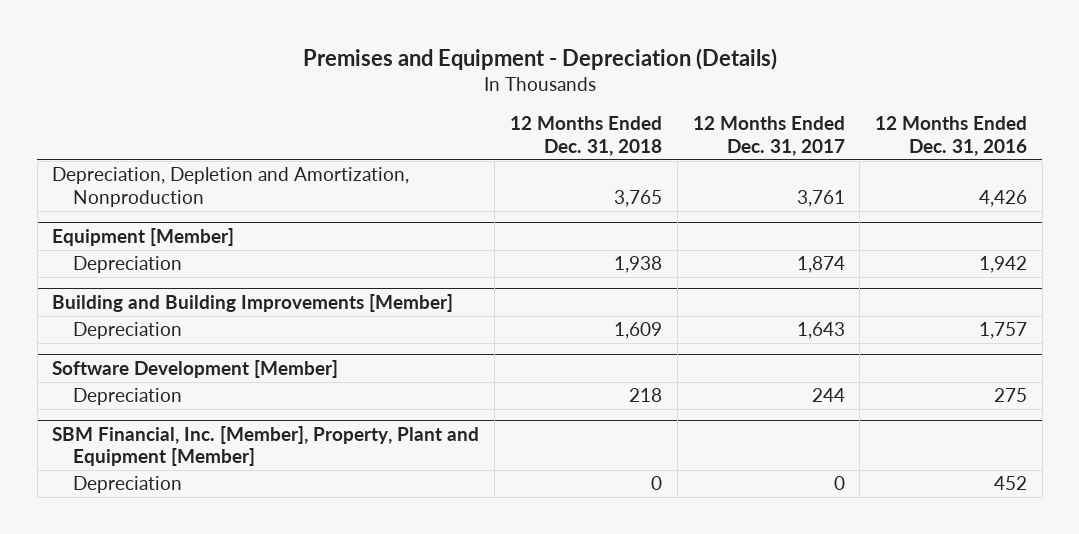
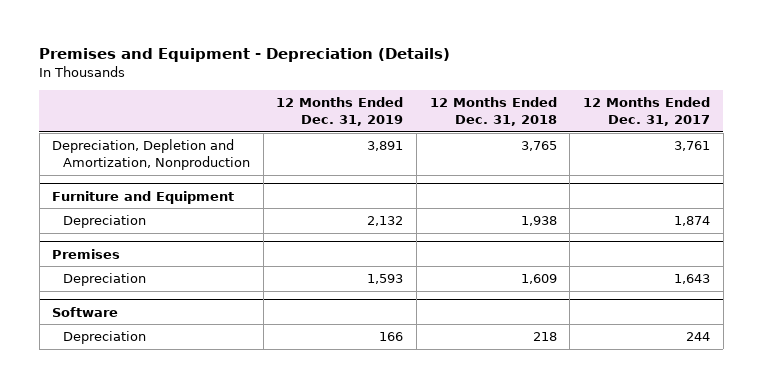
- | 12 Months Ended Dec. 31, 2018 | 12 Months Ended Dec. 31, 2017 | 12 Months Ended Dec. 31, 2016
+ | 12 Months Ended Dec. 31, 2019 | 12 Months Ended Dec. 31, 2018 | 12 Months Ended Dec. 31, 2017
- Equipment [Member]
+ Furniture and Equipment
- Building and Building Improvements [Member]
+ Premises
- Software Development [Member]
+ Software
- SBM Financial, Inc. [Member], Property, Plant and Equipment [Member]
- Depreciation | 0 | 0 | 452

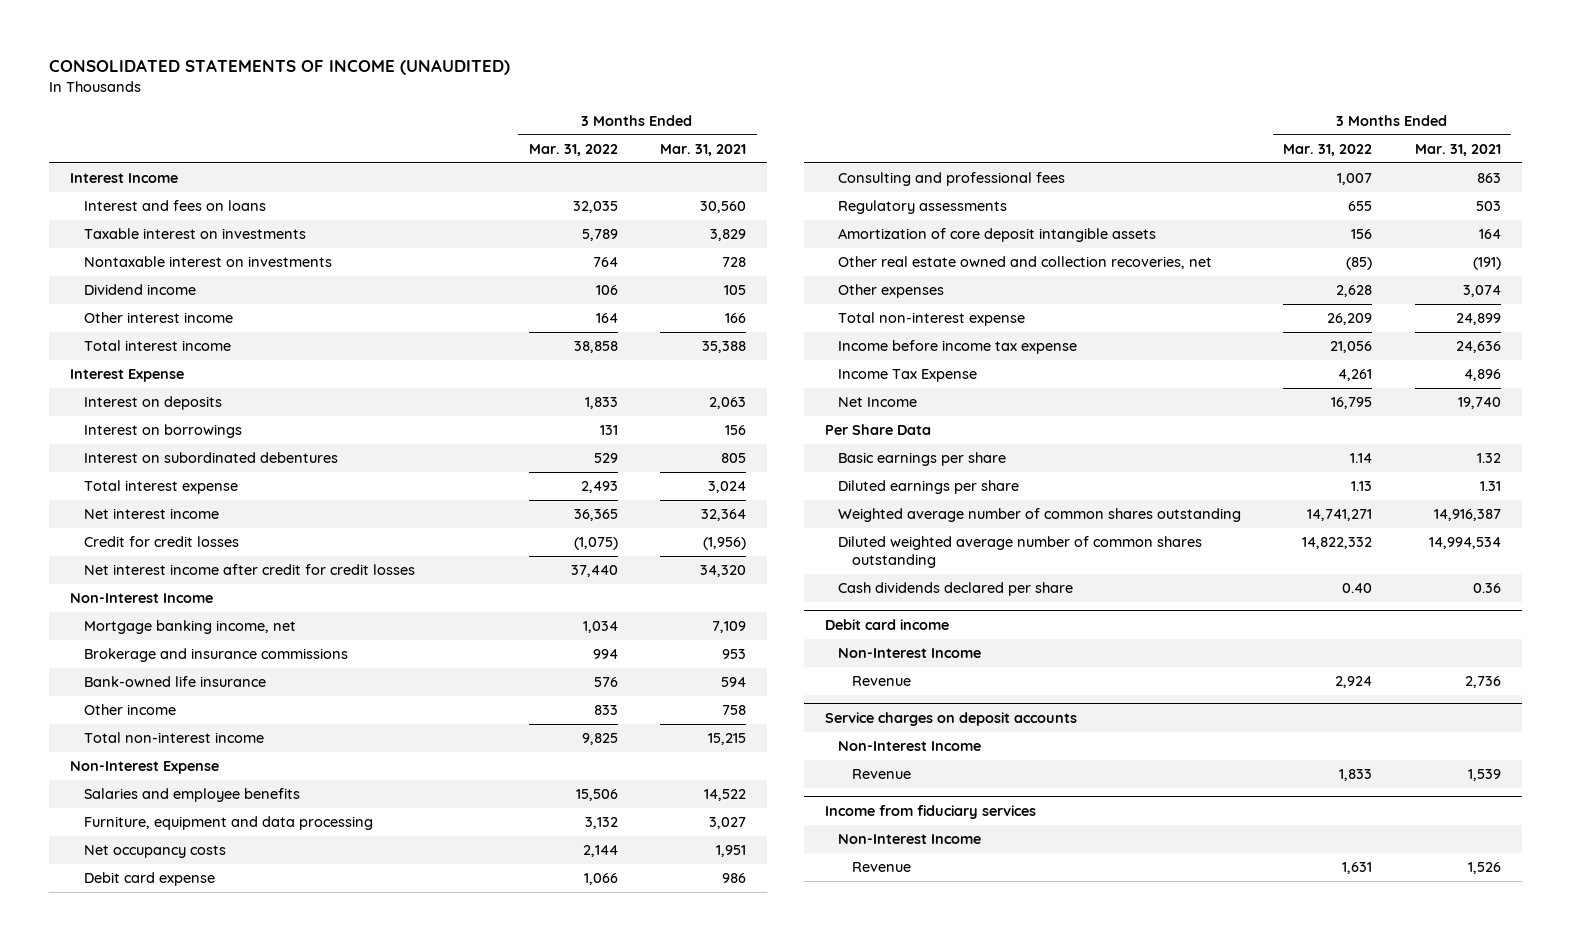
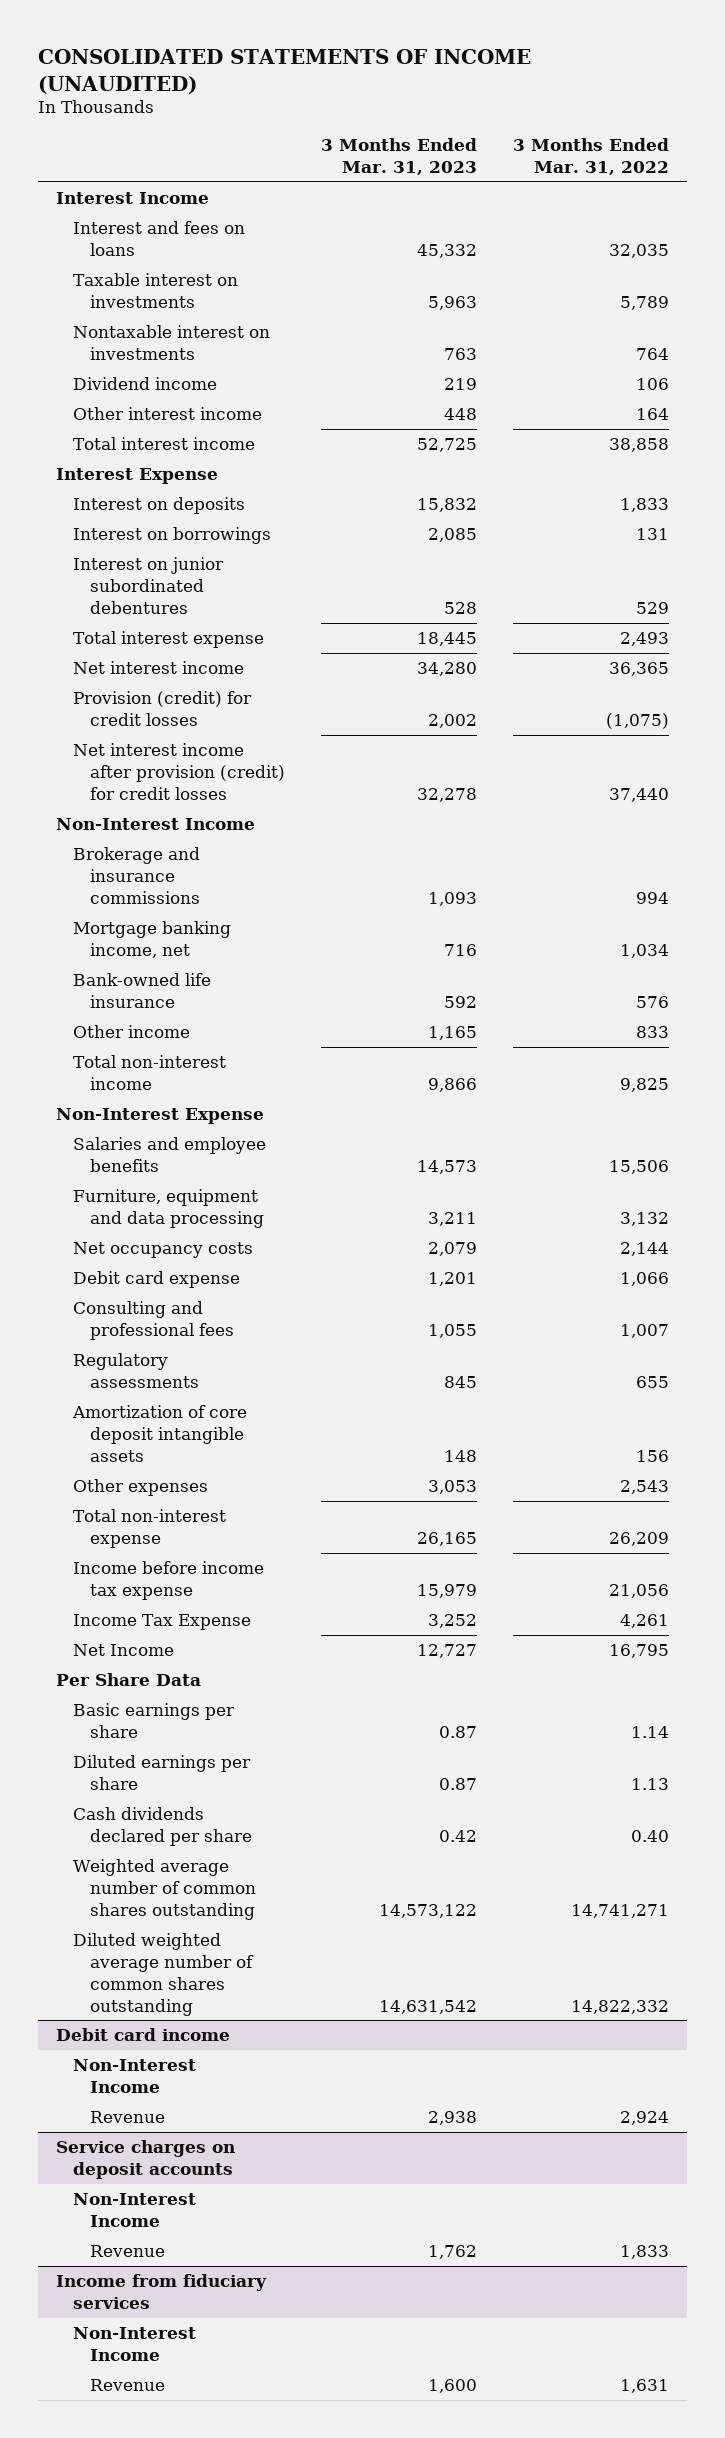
- | 3 Months Ended Mar. 31, 2022 | 3 Months Ended Mar. 31, 2021
+ | 3 Months Ended Mar. 31, 2023 | 3 Months Ended Mar. 31, 2022
- Interest on subordinated debentures | 529 | 805
+ Interest on junior subordinated debentures | 528 | 529
- Credit for credit losses | (1,075) | (1,956)
- Net interest income after credit for credit losses | 37,440 | 34,320
+ Provision (credit) for credit losses | 2,002 | (1,075)
+ Net interest income after provision (credit) for credit losses | 32,278 | 37,440
moved down: Mortgage banking income, net | 716 | 1,034
- Other real estate owned and collection recoveries, net | (85) | (191)
- Other expenses | 2,628 | 3,074
+ Other expenses | 3,053 | 2,543
moved up: Cash dividends declared per share | 0.42 | 0.40

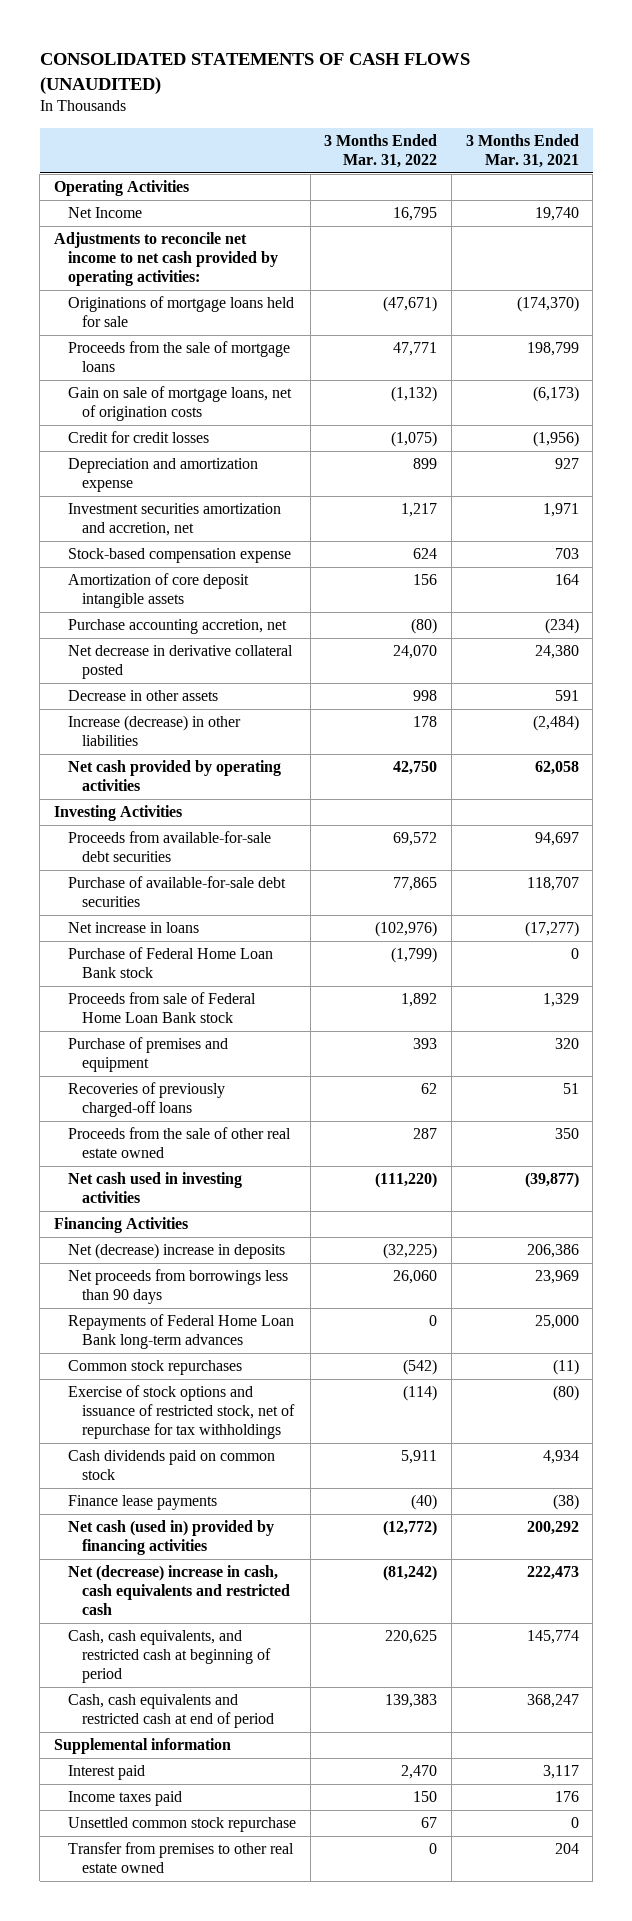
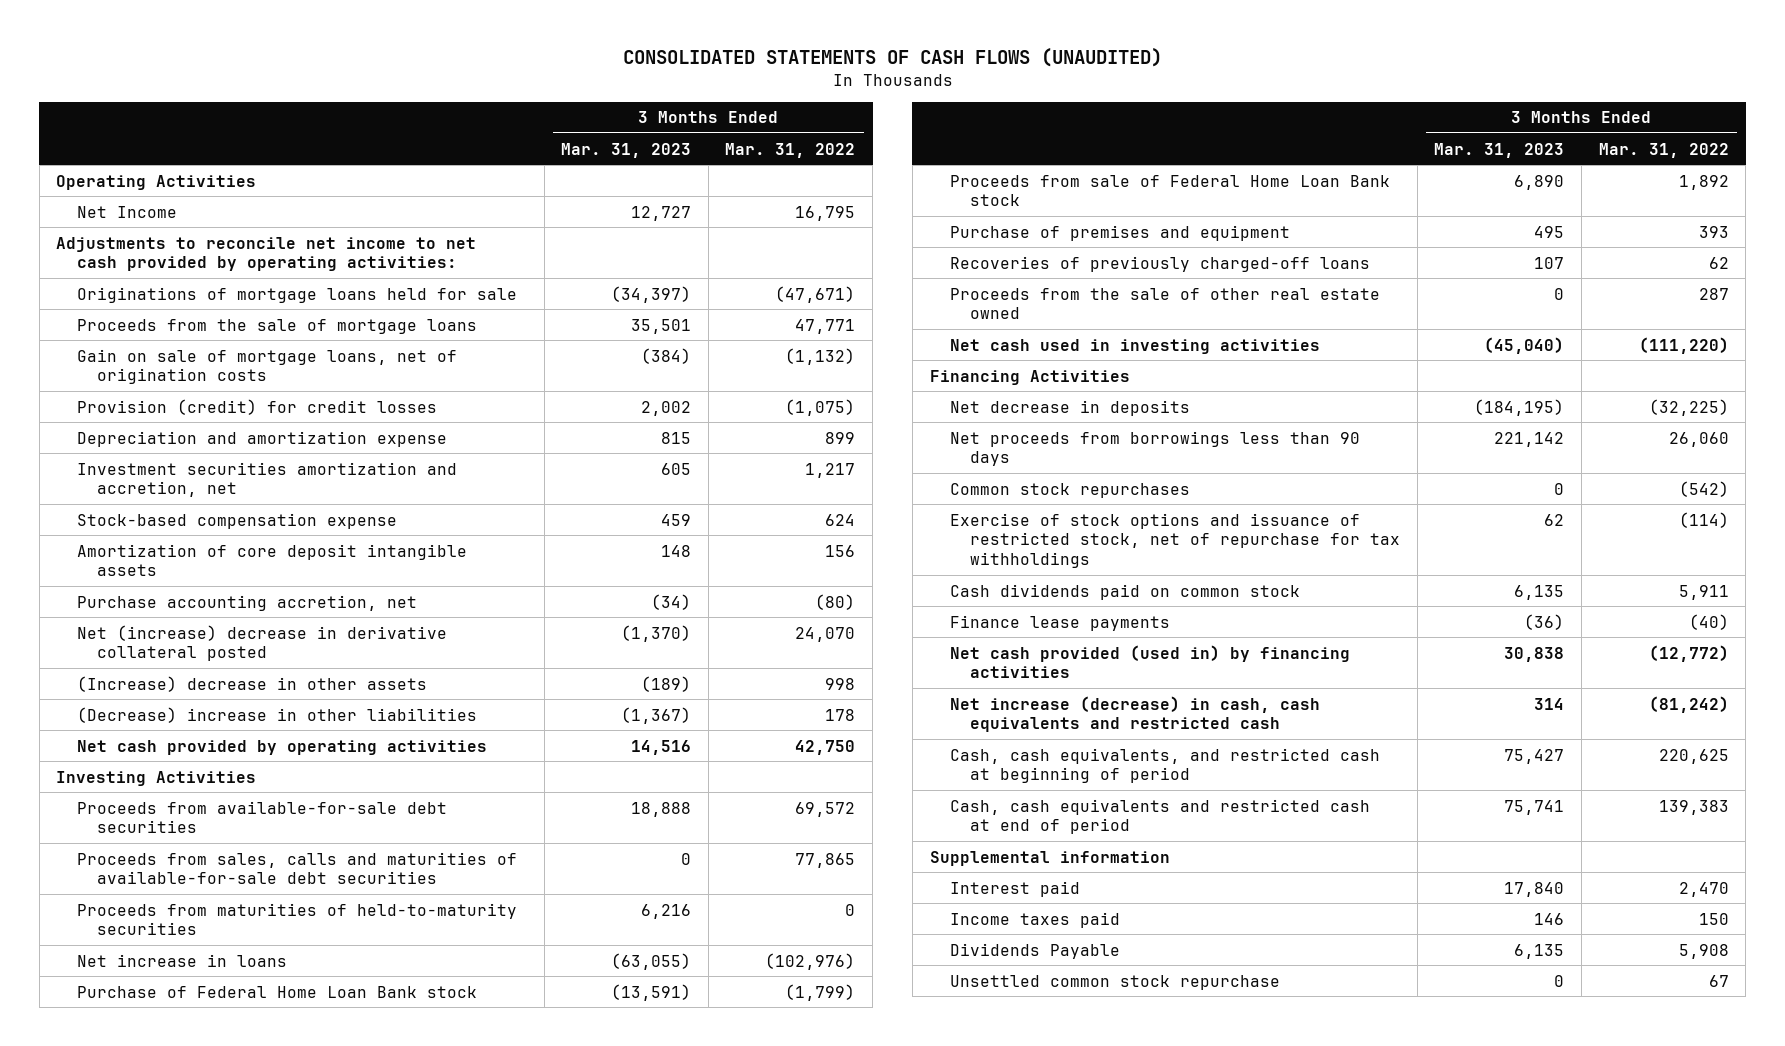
- | 3 Months Ended Mar. 31, 2022 | 3 Months Ended Mar. 31, 2021
+ | 3 Months Ended Mar. 31, 2023 | 3 Months Ended Mar. 31, 2022
- Credit for credit losses | (1,075) | (1,956)
+ Provision (credit) for credit losses | 2,002 | (1,075)
- Net decrease in derivative collateral posted | 24,070 | 24,380
- Decrease in other assets | 998 | 591
- Increase (decrease) in other liabilities | 178 | (2,484)
+ Net (increase) decrease in derivative collateral posted | (1,370) | 24,070
+ (Increase) decrease in other assets | (189) | 998
+ (Decrease) increase in other liabilities | (1,367) | 178
- Purchase of available-for-sale debt securities | 77,865 | 118,707
+ Proceeds from sales, calls and maturities of available-for-sale debt securities | 0 | 77,865
+ Proceeds from maturities of held-to-maturity securities | 6,216 | 0
- Net (decrease) increase in deposits | (32,225) | 206,386
+ Net decrease in deposits | (184,195) | (32,225)
- Repayments of Federal Home Loan Bank long-term advances | 0 | 25,000
- Net cash (used in) provided by financing activities | (12,772) | 200,292
- Net (decrease) increase in cash, cash equivalents and restricted cash | (81,242) | 222,473
+ Net cash provided (used in) by financing activities | 30,838 | (12,772)
+ Net increase (decrease) in cash, cash equivalents and restricted cash | 314 | (81,242)
+ Dividends Payable | 6,135 | 5,908
- Transfer from premises to other real estate owned | 0 | 204

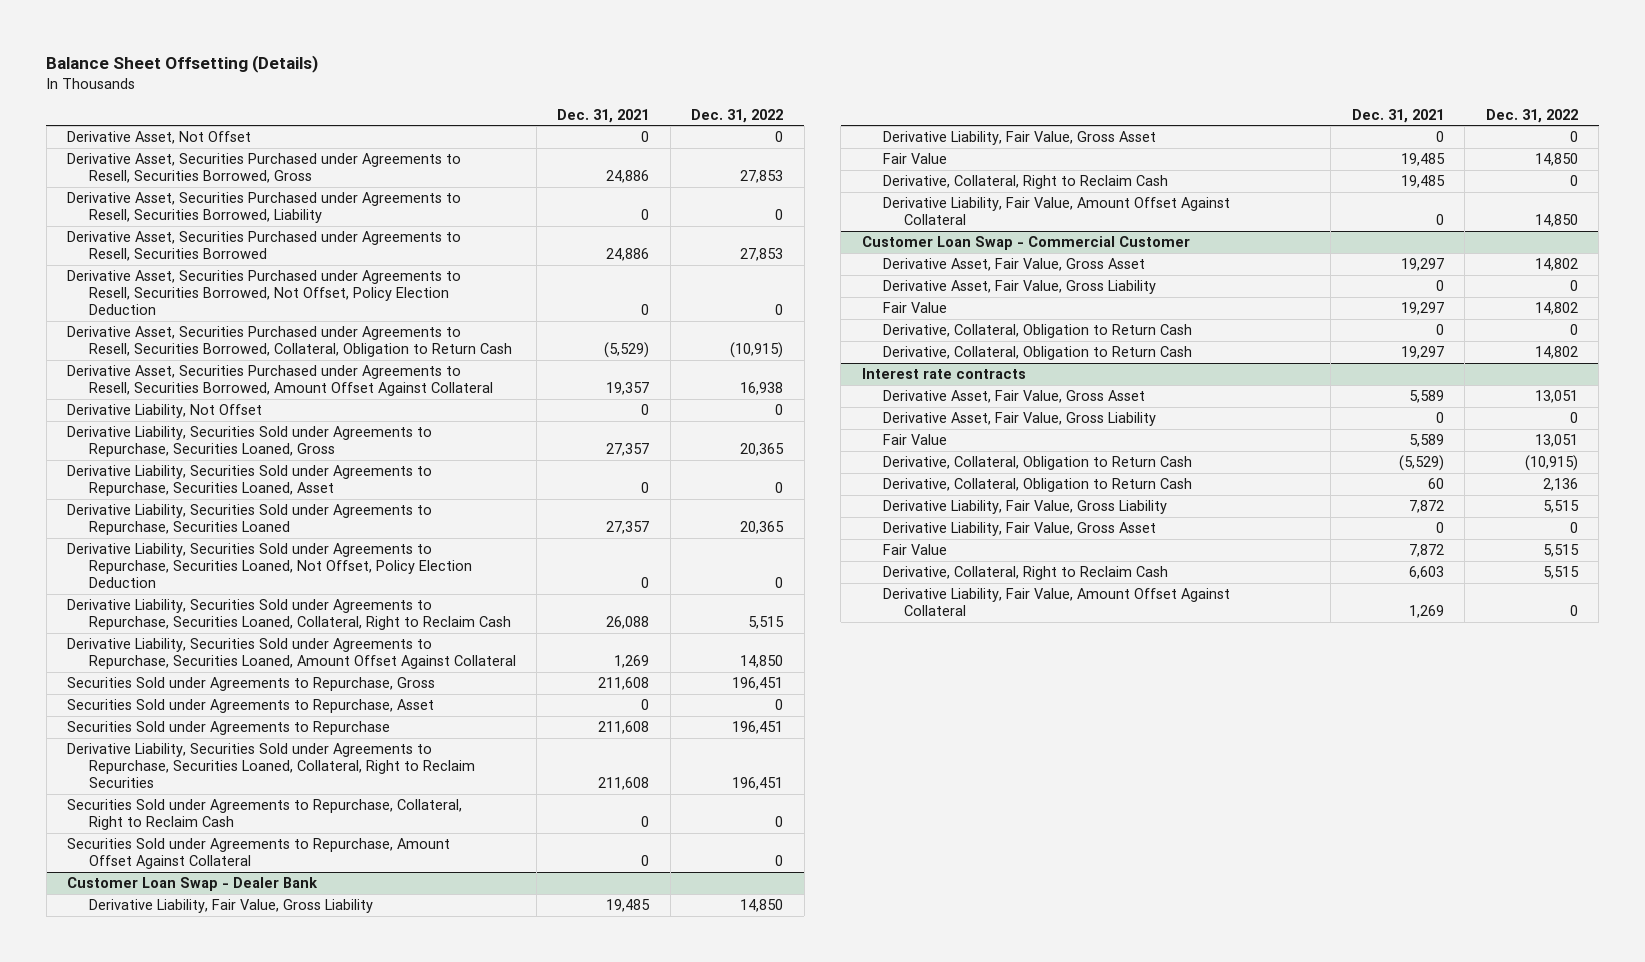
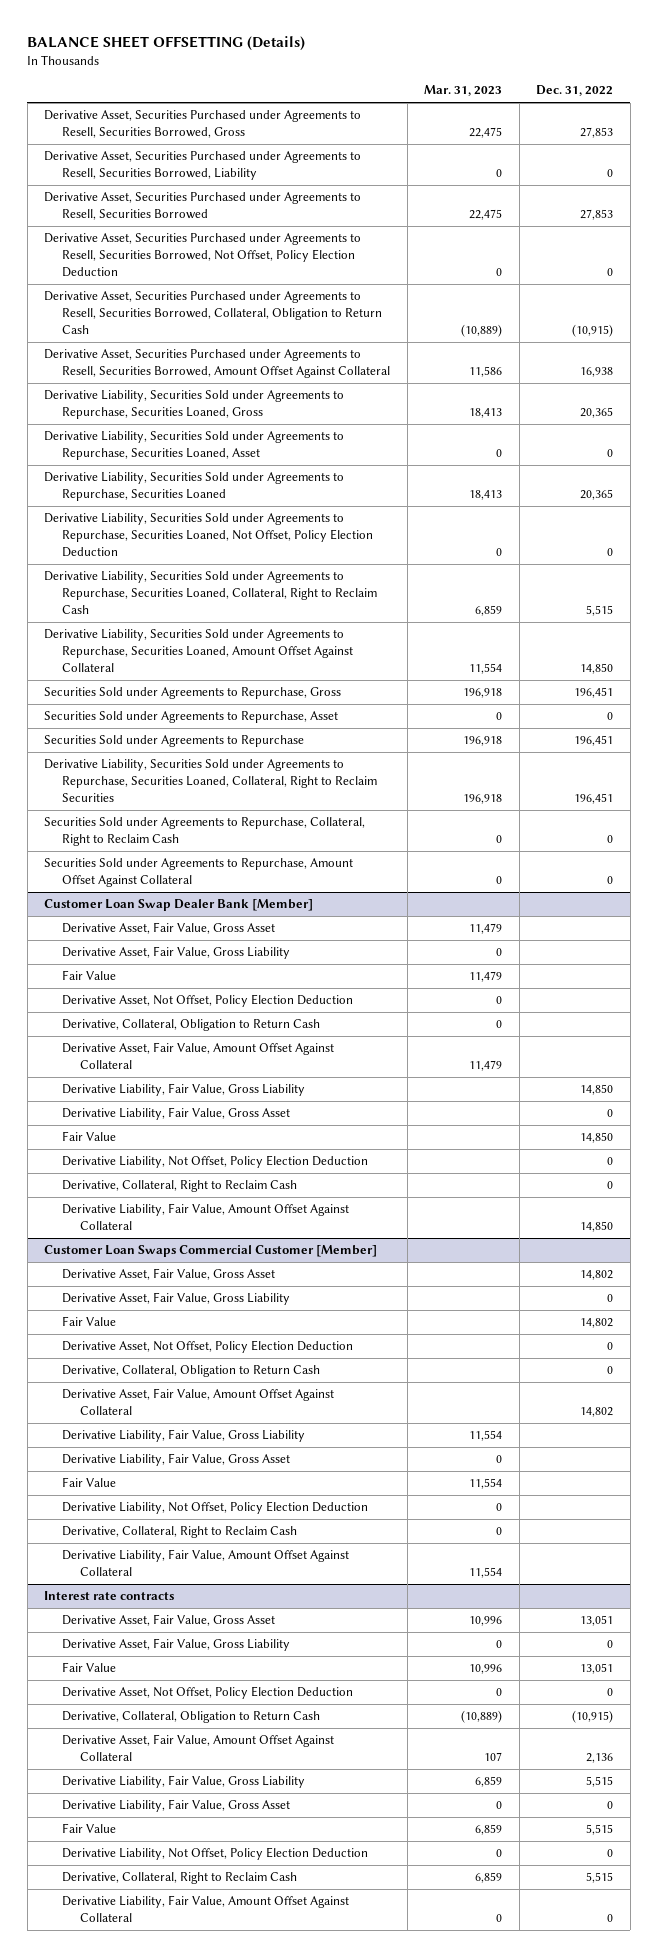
- Balance Sheet Offsetting (Details)
+ BALANCE SHEET OFFSETTING (Details)
- | Dec. 31, 2021 | Dec. 31, 2022
+ | Mar. 31, 2023 | Dec. 31, 2022
- Derivative Asset, Not Offset | 0 | 0
- Derivative Liability, Not Offset | 0 | 0
- Customer Loan Swap - Dealer Bank
+ Customer Loan Swap Dealer Bank [Member]
+ Derivative Asset, Fair Value, Gross Asset | 11,479 |
+ Derivative Asset, Fair Value, Gross Liability | 0 |
+ Fair Value | 11,479 |
+ Derivative Asset, Not Offset, Policy Election Deduction | 0 |
+ Derivative, Collateral, Obligation to Return Cash | 0 |
+ Derivative Asset, Fair Value, Amount Offset Against Collateral | 11,479 |
+ Derivative Liability, Not Offset, Policy Election Deduction | | 0
- Customer Loan Swap - Commercial Customer
+ Customer Loan Swaps Commercial Customer [Member]
+ Derivative Asset, Not Offset, Policy Election Deduction | | 0
- Derivative, Collateral, Obligation to Return Cash | 19,297 | 14,802
+ Derivative Asset, Fair Value, Amount Offset Against Collateral | | 14,802
+ Derivative Liability, Fair Value, Gross Liability | 11,554 |
+ Derivative Liability, Fair Value, Gross Asset | 0 |
+ Fair Value | 11,554 |
+ Derivative Liability, Not Offset, Policy Election Deduction | 0 |
+ Derivative, Collateral, Right to Reclaim Cash | 0 |
+ Derivative Liability, Fair Value, Amount Offset Against Collateral | 11,554 |
@ Interest rate contracts
+ Derivative Asset, Not Offset, Policy Election Deduction | 0 | 0
- Derivative, Collateral, Obligation to Return Cash | 60 | 2,136
+ Derivative Asset, Fair Value, Amount Offset Against Collateral | 107 | 2,136
+ Derivative Liability, Not Offset, Policy Election Deduction | 0 | 0

